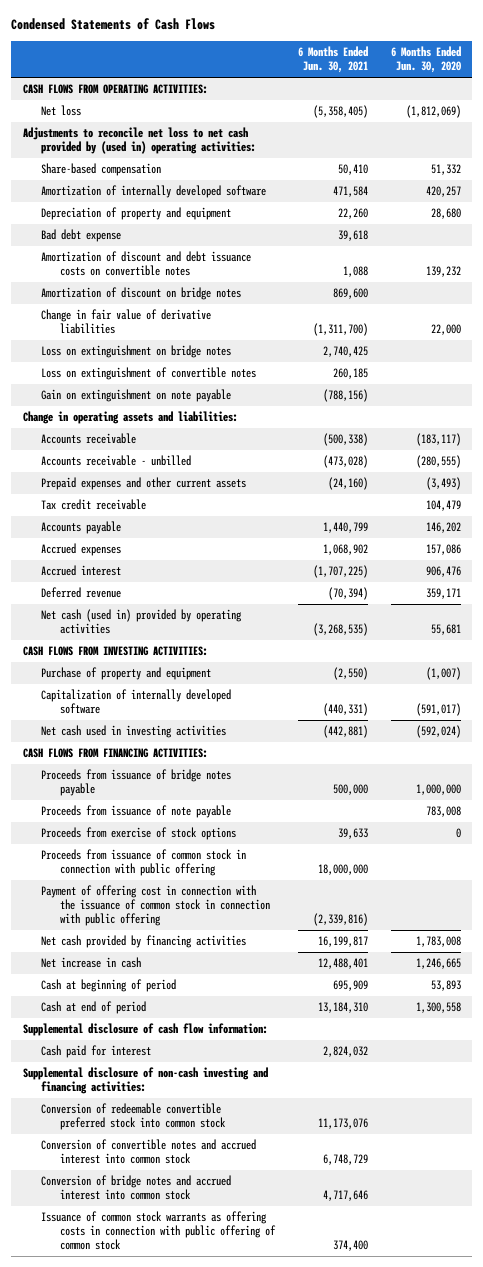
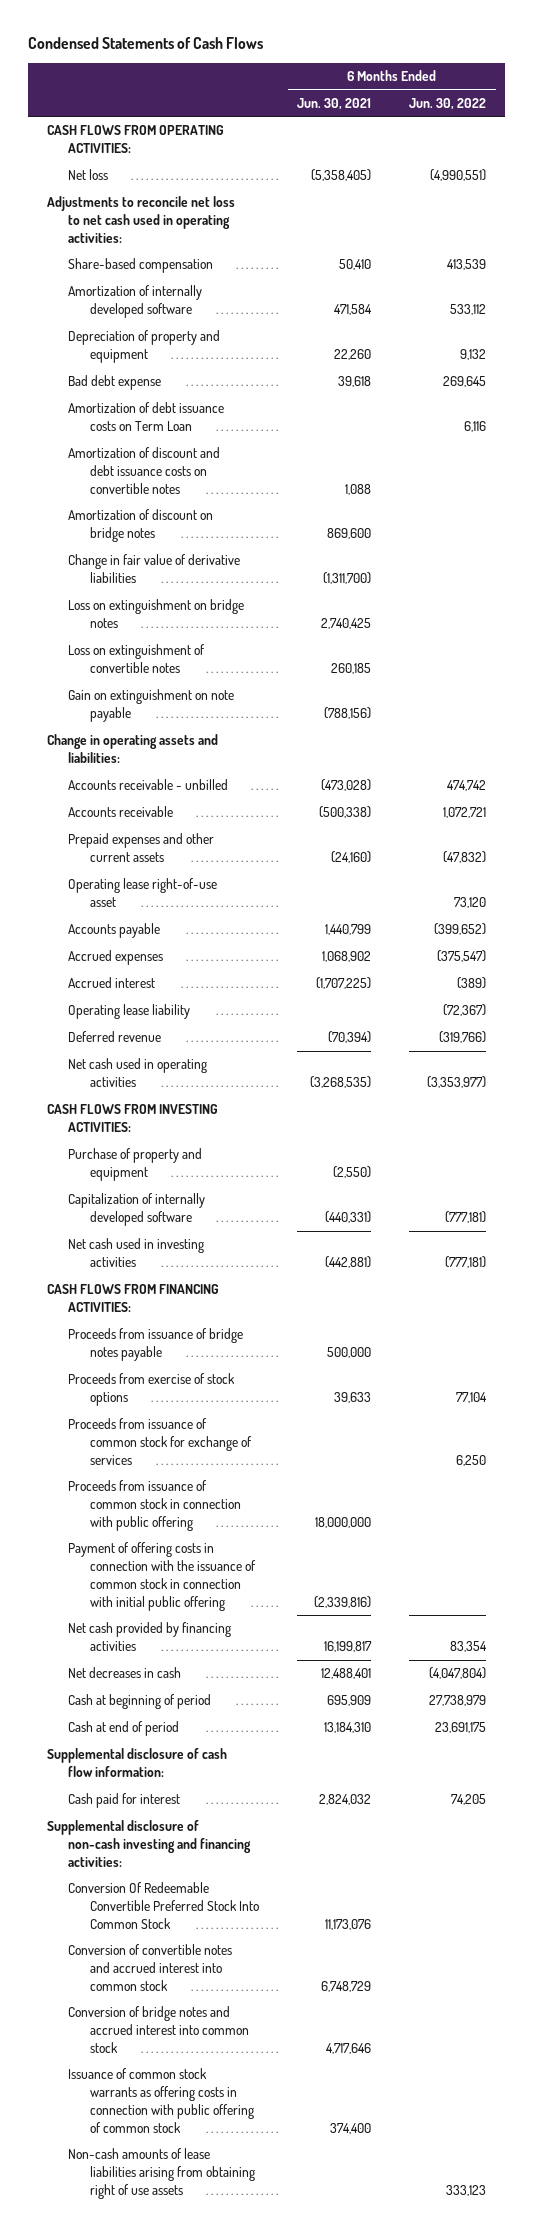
- | 6 Months Ended Jun. 30, 2021 | 6 Months Ended Jun. 30, 2020
+ | 6 Months Ended Jun. 30, 2021 | 6 Months Ended Jun. 30, 2022
- Adjustments to reconcile net loss to net cash provided by (used in) operating activities:
+ Adjustments to reconcile net loss to net cash used in operating activities:
+ Amortization of debt issuance costs on Term Loan | | 6,116
moved down: Accounts receivable | (500,338) | 1,072,721
- Tax credit receivable | | 104,479
+ Operating lease right-of-use asset | | 73,120
+ Operating lease liability | | (72,367)
- Net cash (used in) provided by operating activities | (3,268,535) | 55,681
+ Net cash used in operating activities | (3,268,535) | (3,353,977)
- Proceeds from issuance of note payable | | 783,008
+ Proceeds from issuance of common stock for exchange of services | | 6,250
- Payment of offering cost in connection with the issuance of common stock in connection with public offering | (2,339,816) |
+ Payment of offering costs in connection with the issuance of common stock in connection with initial public offering | (2,339,816) |
- Net increase in cash | 12,488,401 | 1,246,665
+ Net decreases in cash | 12,488,401 | (4,047,804)
- Conversion of redeemable convertible preferred stock into common stock | 11,173,076 |
+ Conversion Of Redeemable Convertible Preferred Stock Into Common Stock | 11,173,076 |
+ Non-cash amounts of lease liabilities arising from obtaining right of use assets | | 333,123

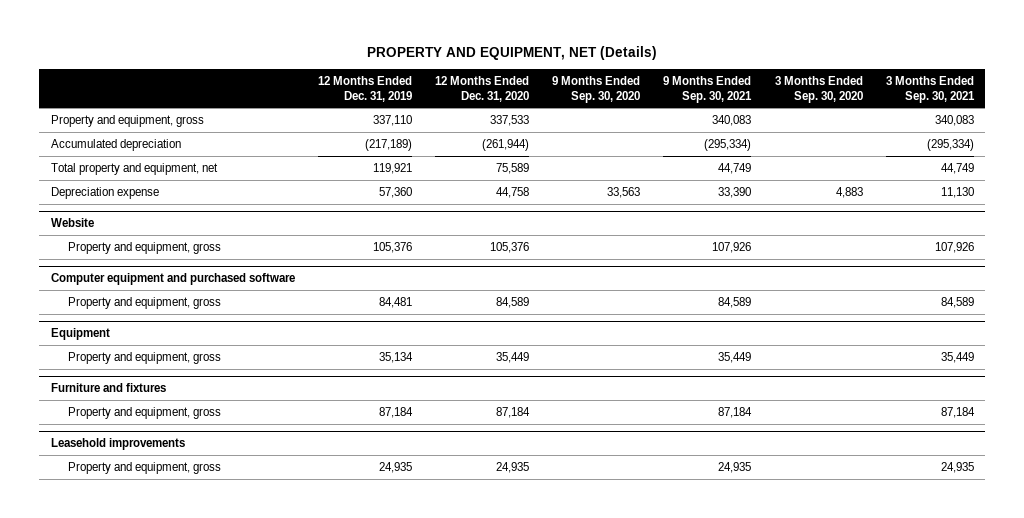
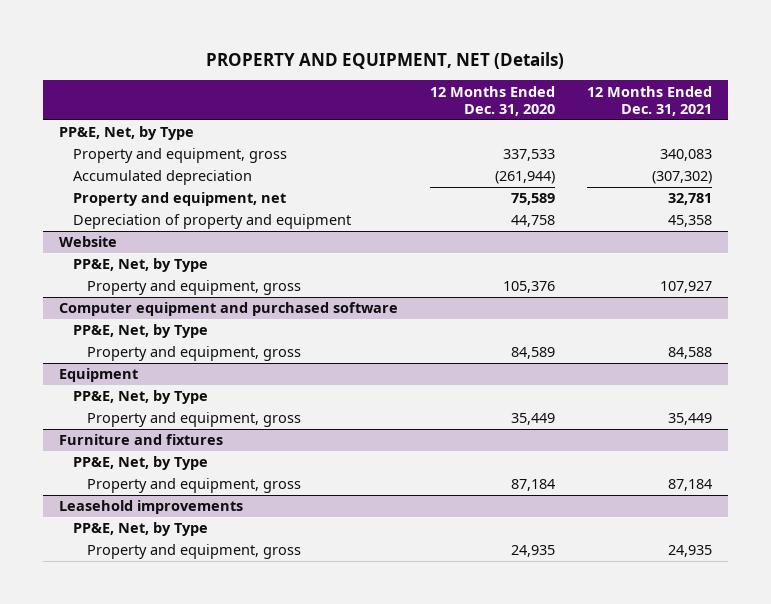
- | 12 Months Ended Dec. 31, 2019 | 12 Months Ended Dec. 31, 2020 | 9 Months Ended Sep. 30, 2020 | 9 Months Ended Sep. 30, 2021 | 3 Months Ended Sep. 30, 2020 | 3 Months Ended Sep. 30, 2021
+ | 12 Months Ended Dec. 31, 2020 | 12 Months Ended Dec. 31, 2021
+ PP&E, Net, by Type
- Total property and equipment, net | 119,921 | 75,589 | | 44,749 | | 44,749
- Depreciation expense | 57,360 | 44,758 | 33,563 | 33,390 | 4,883 | 11,130
+ Property and equipment, net | 75,589 | 32,781
+ Depreciation of property and equipment | 44,758 | 45,358
@ Website
+ PP&E, Net, by Type
@ Computer equipment and purchased software
+ PP&E, Net, by Type
@ Equipment
+ PP&E, Net, by Type
@ Furniture and fixtures
+ PP&E, Net, by Type
@ Leasehold improvements
+ PP&E, Net, by Type

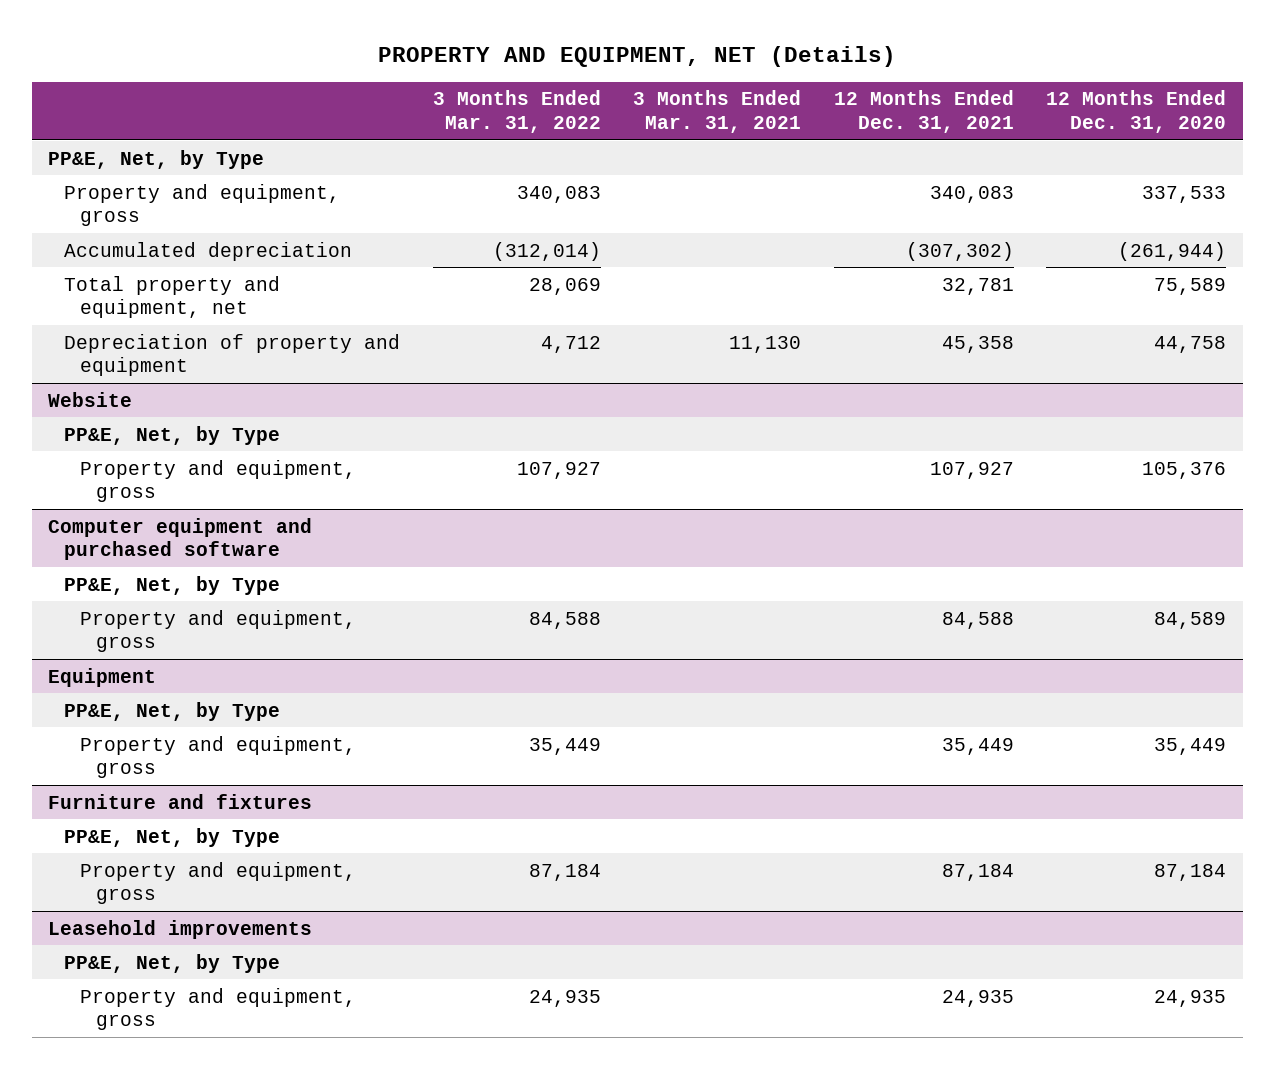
- | 12 Months Ended Dec. 31, 2020 | 12 Months Ended Dec. 31, 2021
+ | 3 Months Ended Mar. 31, 2022 | 3 Months Ended Mar. 31, 2021 | 12 Months Ended Dec. 31, 2021 | 12 Months Ended Dec. 31, 2020
- Property and equipment, net | 75,589 | 32,781
+ Total property and equipment, net | 28,069 | | 32,781 | 75,589

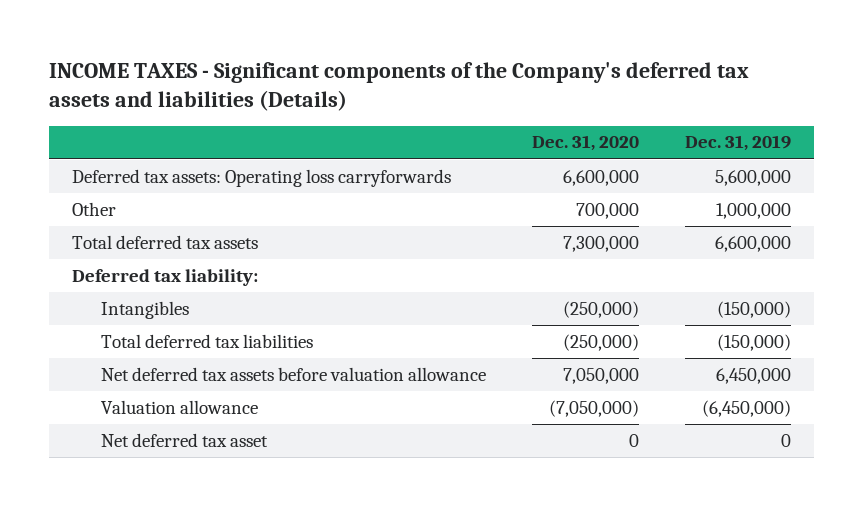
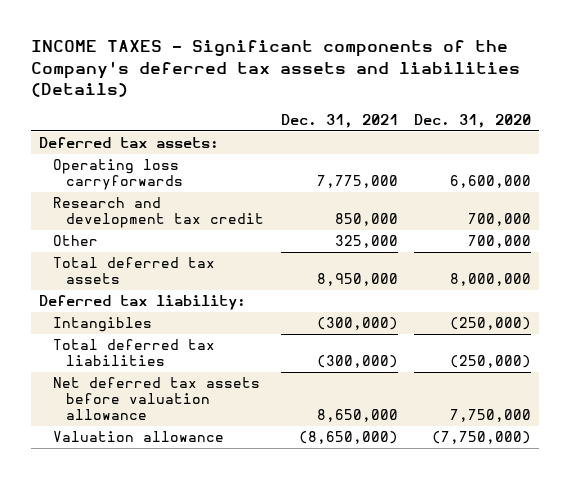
- | Dec. 31, 2020 | Dec. 31, 2019
+ | Dec. 31, 2021 | Dec. 31, 2020
- Deferred tax assets: Operating loss carryforwards | 6,600,000 | 5,600,000
+ Deferred tax assets:
+ Operating loss carryforwards | 7,775,000 | 6,600,000
+ Research and development tax credit | 850,000 | 700,000
- Total deferred tax assets | 7,300,000 | 6,600,000
+ Total deferred tax assets | 8,950,000 | 8,000,000
- Net deferred tax assets before valuation allowance | 7,050,000 | 6,450,000
- Valuation allowance | (7,050,000) | (6,450,000)
- Net deferred tax asset | 0 | 0
+ Net deferred tax assets before valuation allowance | 8,650,000 | 7,750,000
+ Valuation allowance | (8,650,000) | (7,750,000)

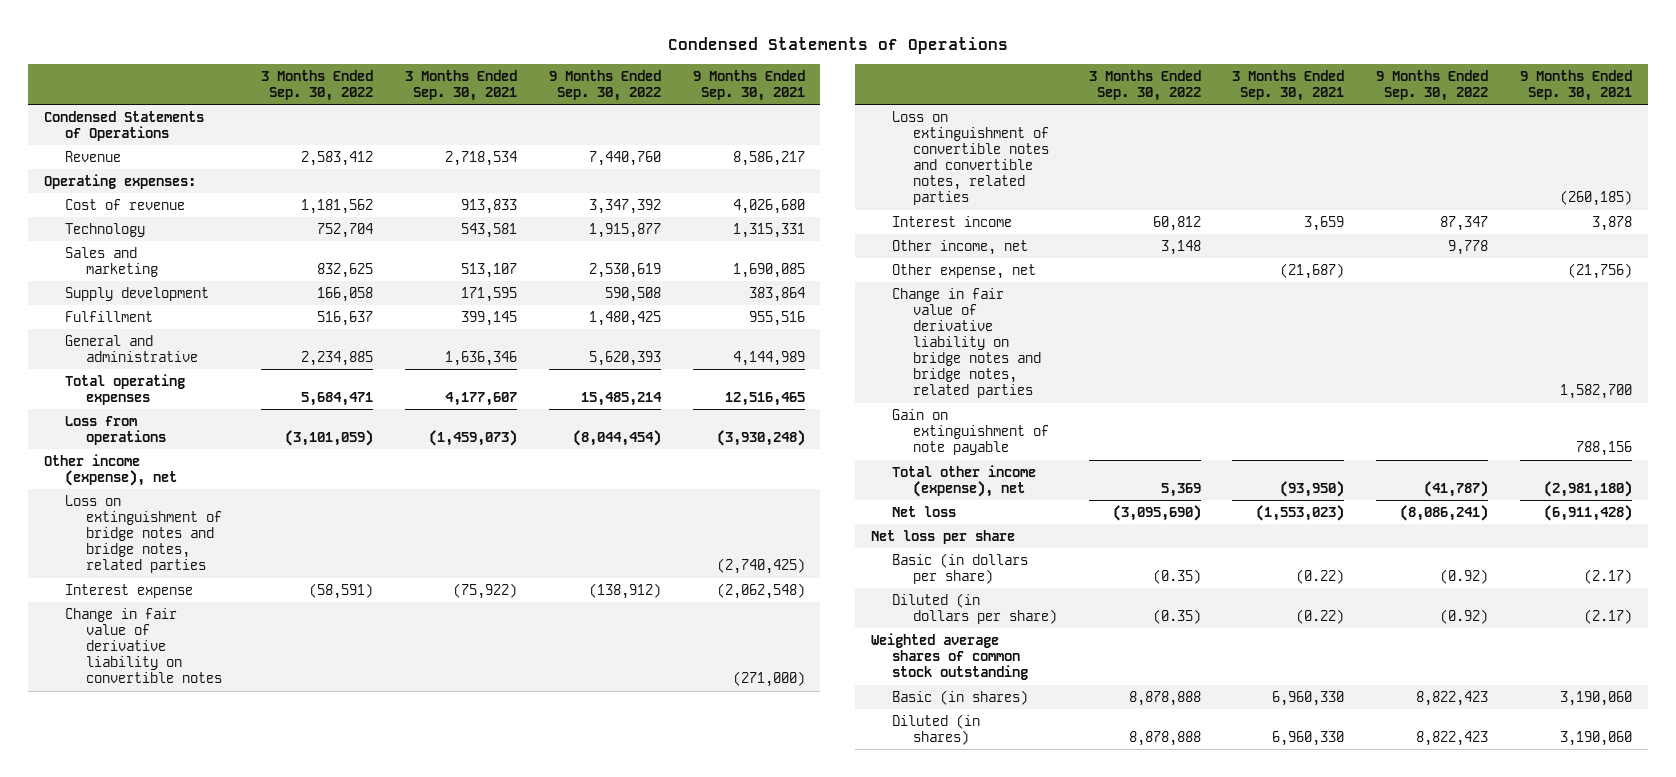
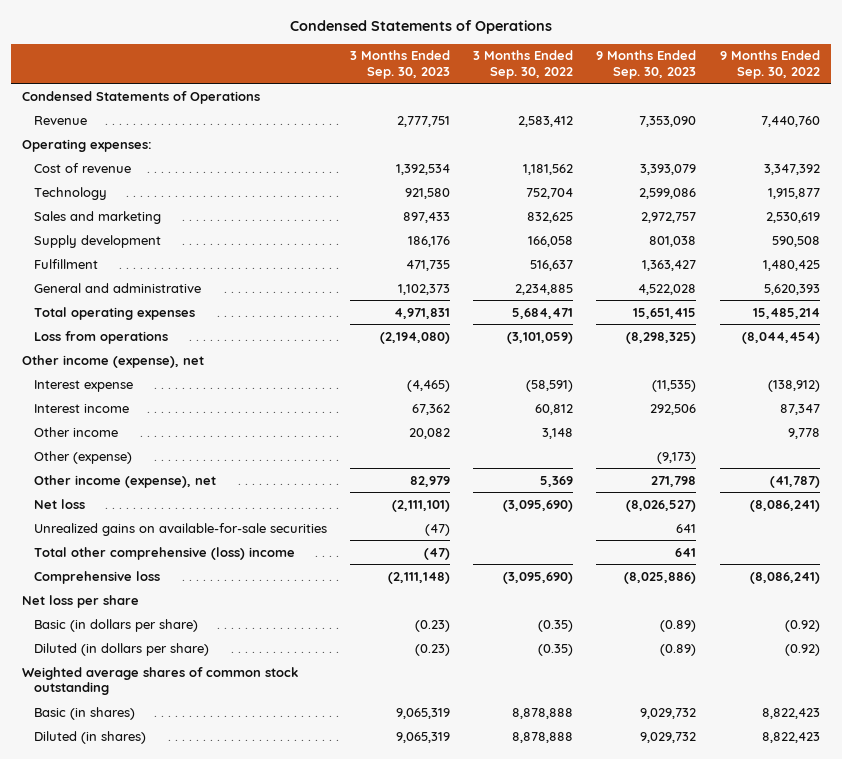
- | 3 Months Ended Sep. 30, 2022 | 3 Months Ended Sep. 30, 2021 | 9 Months Ended Sep. 30, 2022 | 9 Months Ended Sep. 30, 2021
+ | 3 Months Ended Sep. 30, 2023 | 3 Months Ended Sep. 30, 2022 | 9 Months Ended Sep. 30, 2023 | 9 Months Ended Sep. 30, 2022
- Loss on extinguishment of bridge notes and bridge notes, related parties | | | | (2,740,425)
- Change in fair value of derivative liability on convertible notes | | | | (271,000)
- Loss on extinguishment of convertible notes and convertible notes, related parties | | | | (260,185)
- Other income, net | 3,148 | | 9,778 |
- Other expense, net | | (21,687) | | (21,756)
- Change in fair value of derivative liability on bridge notes and bridge notes, related parties | | | | 1,582,700
- Gain on extinguishment of note payable | | | | 788,156
- Total other income (expense), net | 5,369 | (93,950) | (41,787) | (2,981,180)
+ Other income | 20,082 | 3,148 | | 9,778
+ Other (expense) | | | (9,173) |
+ Other income (expense), net | 82,979 | 5,369 | 271,798 | (41,787)
+ Unrealized gains on available-for-sale securities | (47) | | 641 |
+ Total other comprehensive (loss) income | (47) | | 641 |
+ Comprehensive loss | (2,111,148) | (3,095,690) | (8,025,886) | (8,086,241)

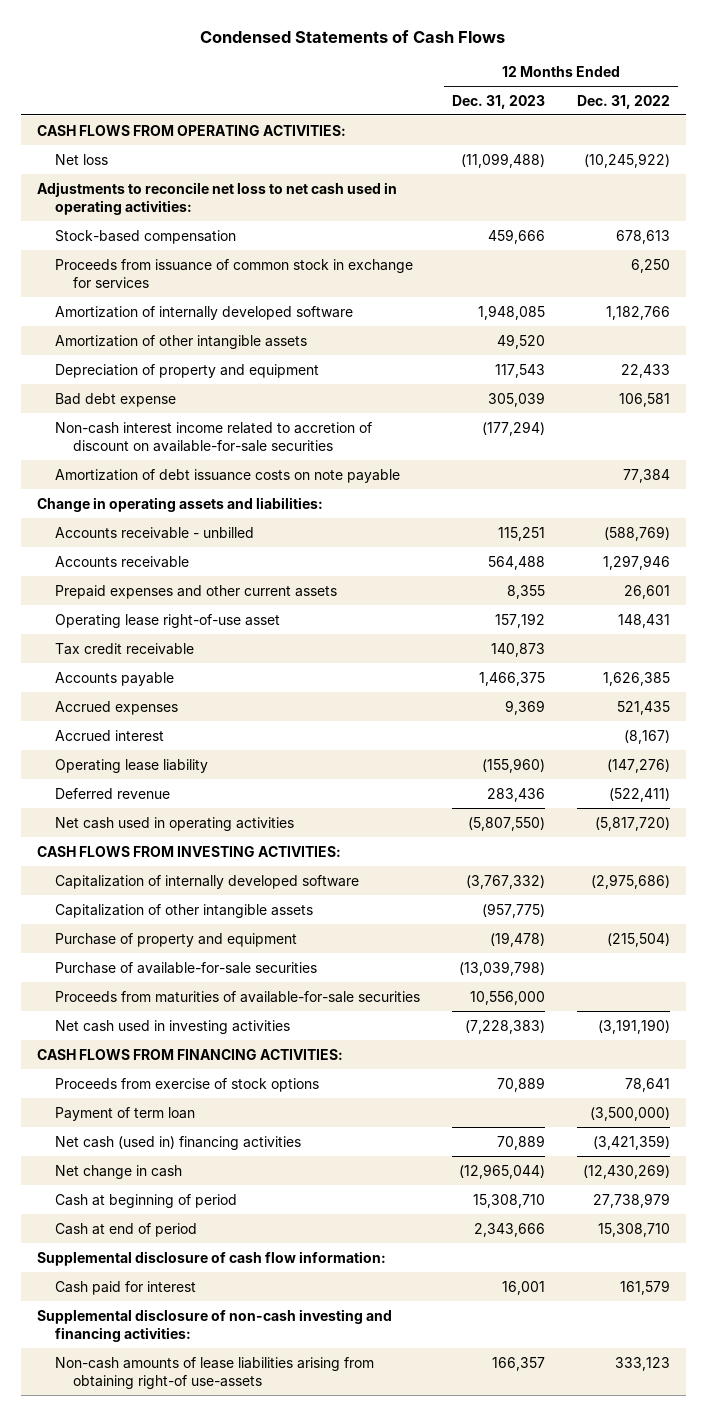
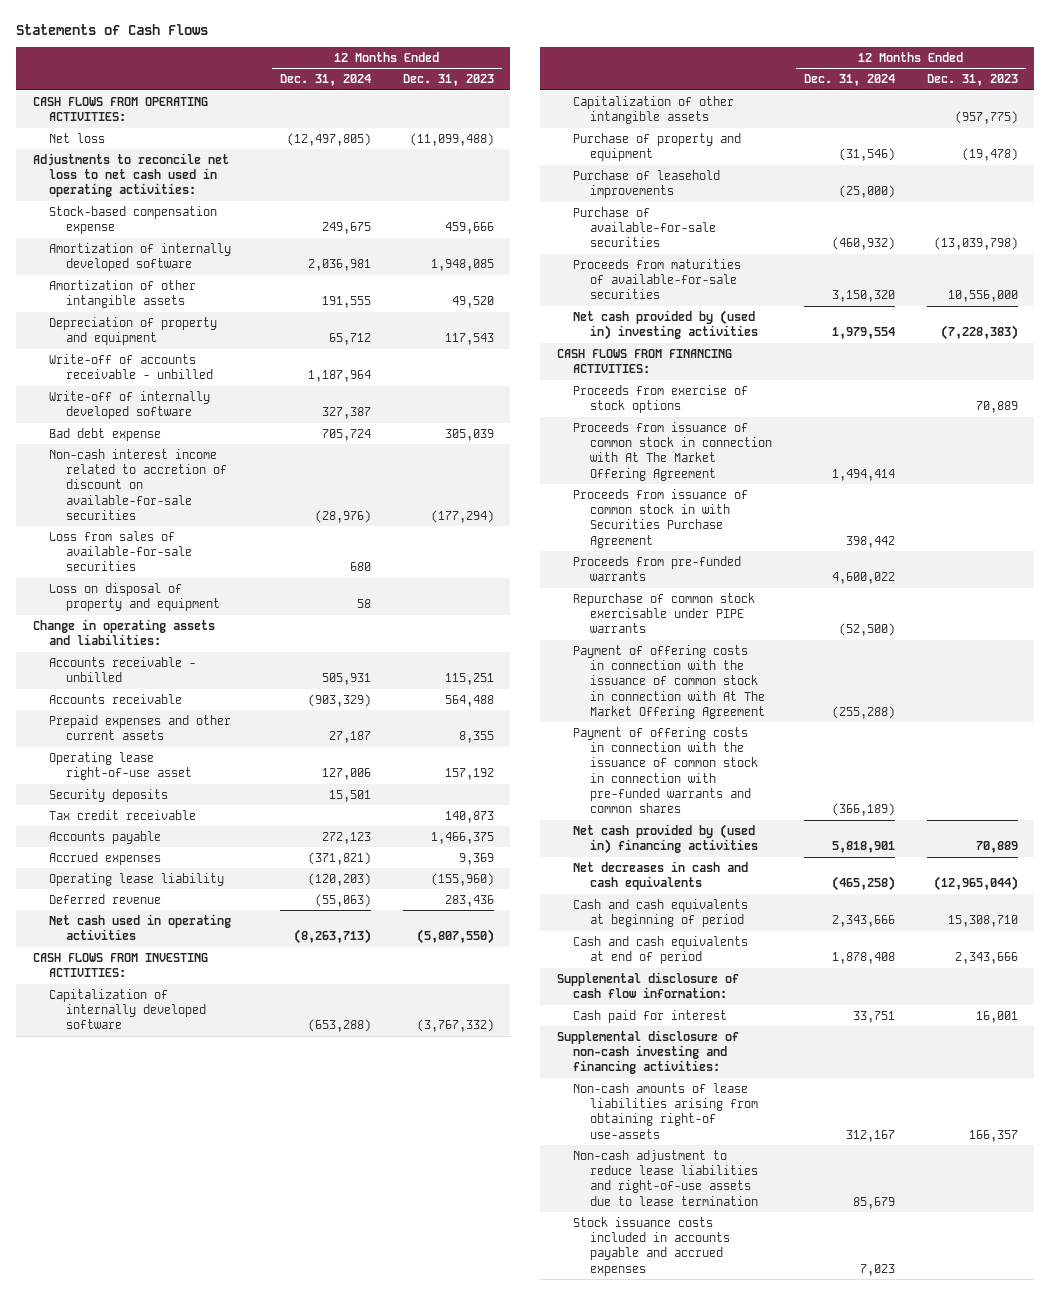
- Condensed Statements of Cash Flows
+ Statements of Cash Flows
- | 12 Months Ended Dec. 31, 2023 | 12 Months Ended Dec. 31, 2022
+ | 12 Months Ended Dec. 31, 2024 | 12 Months Ended Dec. 31, 2023
- Stock-based compensation | 459,666 | 678,613
- Proceeds from issuance of common stock in exchange for services | | 6,250
+ Stock-based compensation expense | 249,675 | 459,666
+ Write-off of accounts receivable - unbilled | 1,187,964 |
+ Write-off of internally developed software | 327,387 |
- Amortization of debt issuance costs on note payable | | 77,384
+ Loss from sales of available-for-sale securities | 680 |
+ Loss on disposal of property and equipment | 58 |
+ Security deposits | 15,501 |
- Accrued interest | | (8,167)
+ Purchase of leasehold improvements | (25,000) |
- Net cash used in investing activities | (7,228,383) | (3,191,190)
+ Net cash provided by (used in) investing activities | 1,979,554 | (7,228,383)
- Payment of term loan | | (3,500,000)
- Net cash (used in) financing activities | 70,889 | (3,421,359)
- Net change in cash | (12,965,044) | (12,430,269)
- Cash at beginning of period | 15,308,710 | 27,738,979
- Cash at end of period | 2,343,666 | 15,308,710
+ Proceeds from issuance of common stock in connection with At The Market Offering Agreement | 1,494,414 |
+ Proceeds from issuance of common stock in with Securities Purchase Agreement | 398,442 |
+ Proceeds from pre-funded warrants | 4,600,022 |
+ Repurchase of common stock exercisable under PIPE warrants | (52,500) |
+ Payment of offering costs in connection with the issuance of common stock in connection with At The Market Offering Agreement | (255,288) |
+ Payment of offering costs in connection with the issuance of common stock in connection with pre-funded warrants and common shares | (366,189) |
+ Net cash provided by (used in) financing activities | 5,818,901 | 70,889
+ Net decreases in cash and cash equivalents | (465,258) | (12,965,044)
+ Cash and cash equivalents at beginning of period | 2,343,666 | 15,308,710
+ Cash and cash equivalents at end of period | 1,878,408 | 2,343,666
+ Non-cash adjustment to reduce lease liabilities and right-of-use assets due to lease termination | 85,679 |
+ Stock issuance costs included in accounts payable and accrued expenses | 7,023 |

